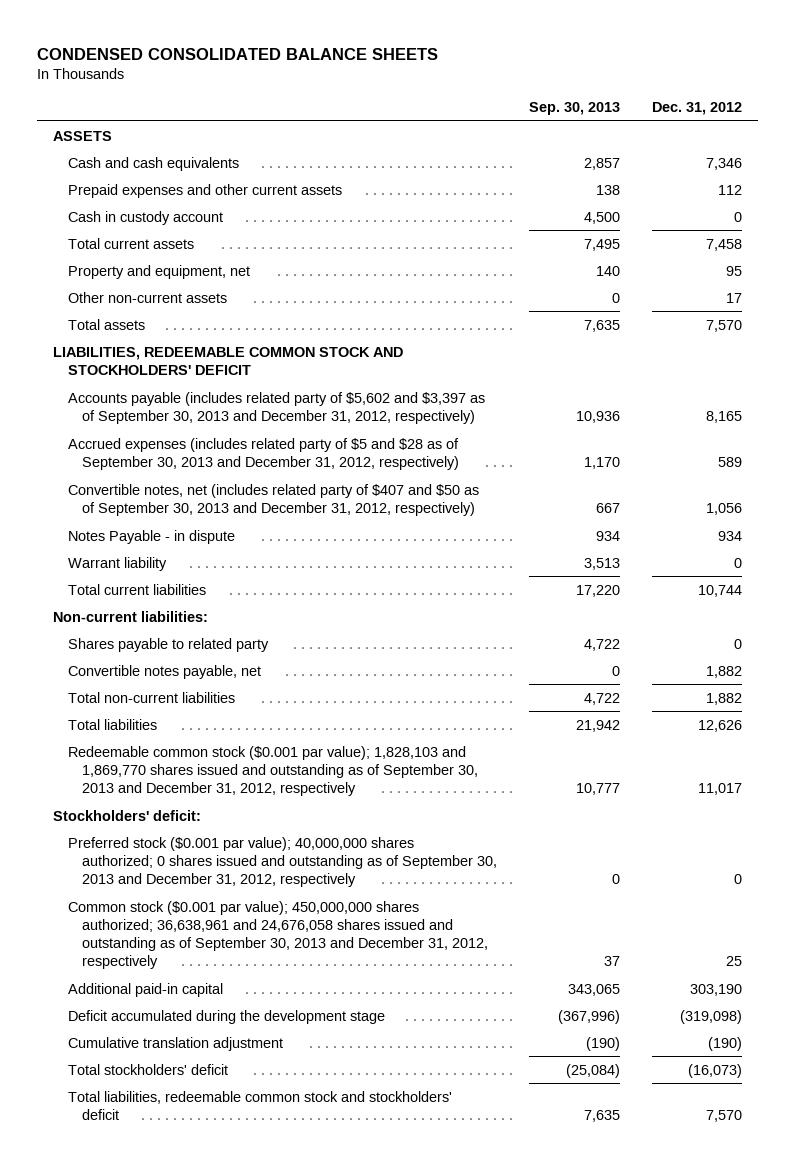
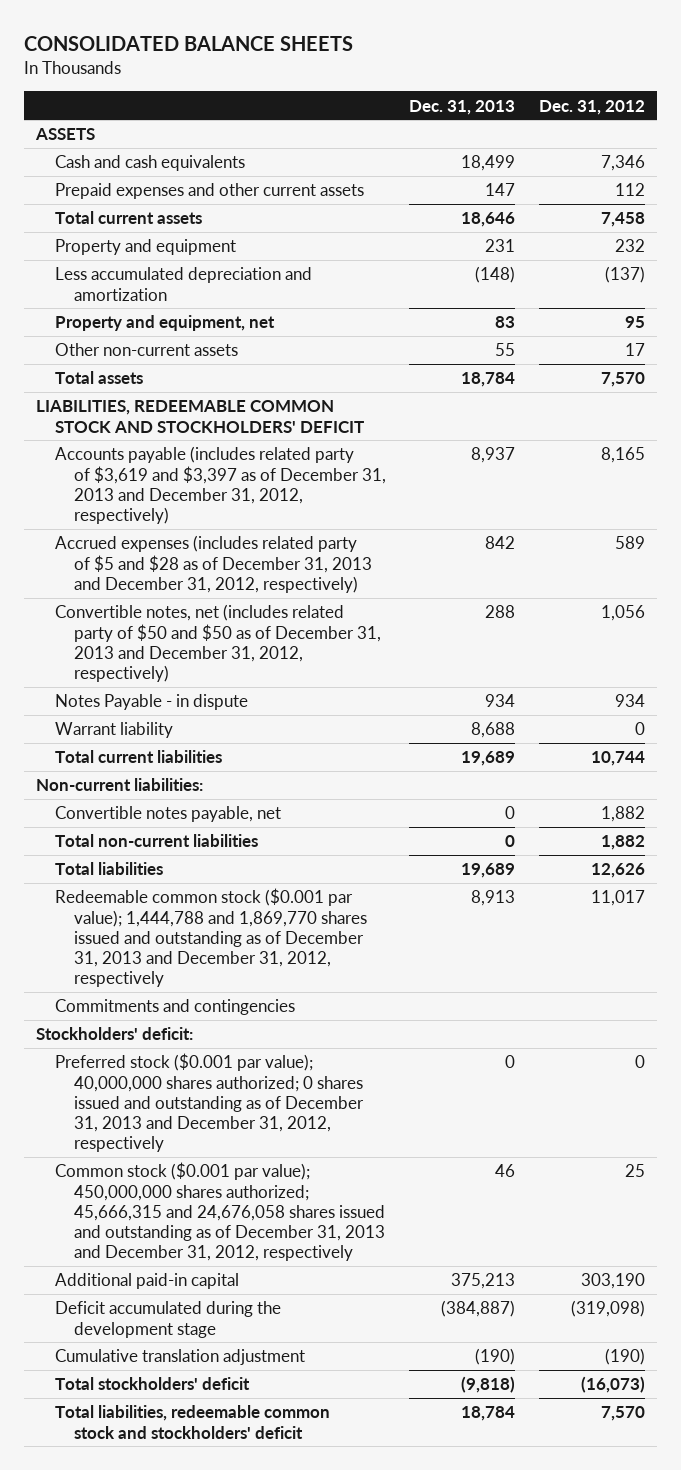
- CONDENSED CONSOLIDATED BALANCE SHEETS
+ CONSOLIDATED BALANCE SHEETS
- | Sep. 30, 2013 | Dec. 31, 2012
+ | Dec. 31, 2013 | Dec. 31, 2012
- Cash in custody account | 4,500 | 0
+ Property and equipment | 231 | 232
+ Less accumulated depreciation and amortization | (148) | (137)
- Accounts payable (includes related party of $5,602 and $3,397 as of September 30, 2013 and December 31, 2012, respectively) | 10,936 | 8,165
- Accrued expenses (includes related party of $5 and $28 as of September 30, 2013 and December 31, 2012, respectively) | 1,170 | 589
- Convertible notes, net (includes related party of $407 and $50 as of September 30, 2013 and December 31, 2012, respectively) | 667 | 1,056
+ Accounts payable (includes related party of $3,619 and $3,397 as of December 31, 2013 and December 31, 2012, respectively) | 8,937 | 8,165
+ Accrued expenses (includes related party of $5 and $28 as of December 31, 2013 and December 31, 2012, respectively) | 842 | 589
+ Convertible notes, net (includes related party of $50 and $50 as of December 31, 2013 and December 31, 2012, respectively) | 288 | 1,056
- Shares payable to related party | 4,722 | 0
- Redeemable common stock ($0.001 par value); 1,828,103 and 1,869,770 shares issued and outstanding as of September 30, 2013 and December 31, 2012, respectively | 10,777 | 11,017
+ Redeemable common stock ($0.001 par value); 1,444,788 and 1,869,770 shares issued and outstanding as of December 31, 2013 and December 31, 2012, respectively | 8,913 | 11,017
+ Commitments and contingencies
- Preferred stock ($0.001 par value); 40,000,000 shares authorized; 0 shares issued and outstanding as of September 30, 2013 and December 31, 2012, respectively | 0 | 0
- Common stock ($0.001 par value); 450,000,000 shares authorized; 36,638,961 and 24,676,058 shares issued and outstanding as of September 30, 2013 and December 31, 2012, respectively | 37 | 25
+ Preferred stock ($0.001 par value); 40,000,000 shares authorized; 0 shares issued and outstanding as of December 31, 2013 and December 31, 2012, respectively | 0 | 0
+ Common stock ($0.001 par value); 450,000,000 shares authorized; 45,666,315 and 24,676,058 shares issued and outstanding as of December 31, 2013 and December 31, 2012, respectively | 46 | 25

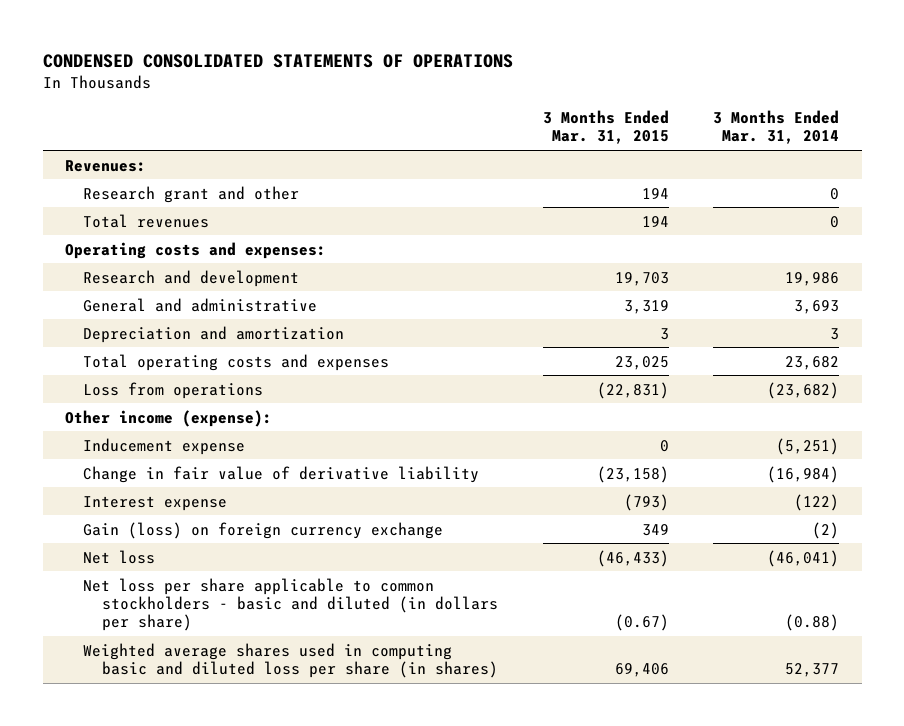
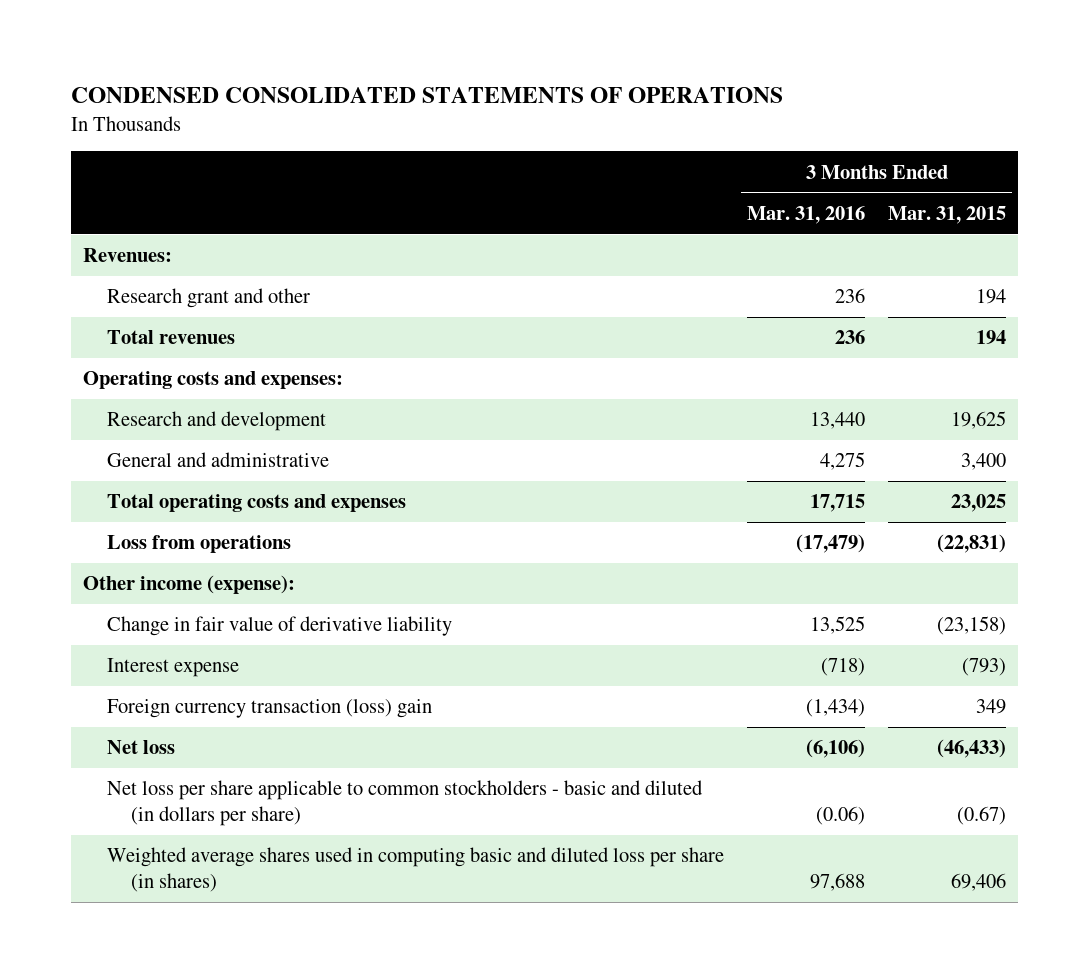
- | 3 Months Ended Mar. 31, 2015 | 3 Months Ended Mar. 31, 2014
+ | 3 Months Ended Mar. 31, 2016 | 3 Months Ended Mar. 31, 2015
- Research and development | 19,703 | 19,986
- General and administrative | 3,319 | 3,693
- Depreciation and amortization | 3 | 3
+ Research and development | 13,440 | 19,625
+ General and administrative | 4,275 | 3,400
- Inducement expense | 0 | (5,251)
- Gain (loss) on foreign currency exchange | 349 | (2)
+ Foreign currency transaction (loss) gain | (1,434) | 349

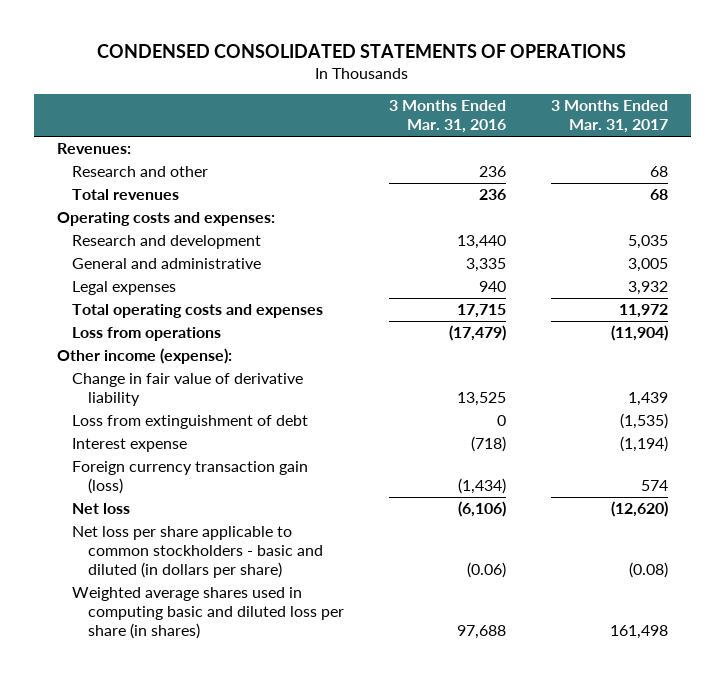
- | 3 Months Ended Mar. 31, 2016 | 3 Months Ended Mar. 31, 2015
+ | 3 Months Ended Mar. 31, 2016 | 3 Months Ended Mar. 31, 2017
- Research grant and other | 236 | 194
+ Research and other | 236 | 68
- General and administrative | 4,275 | 3,400
+ General and administrative | 3,335 | 3,005
+ Legal expenses | 940 | 3,932
+ Loss from extinguishment of debt | 0 | (1,535)
- Foreign currency transaction (loss) gain | (1,434) | 349
+ Foreign currency transaction gain (loss) | (1,434) | 574

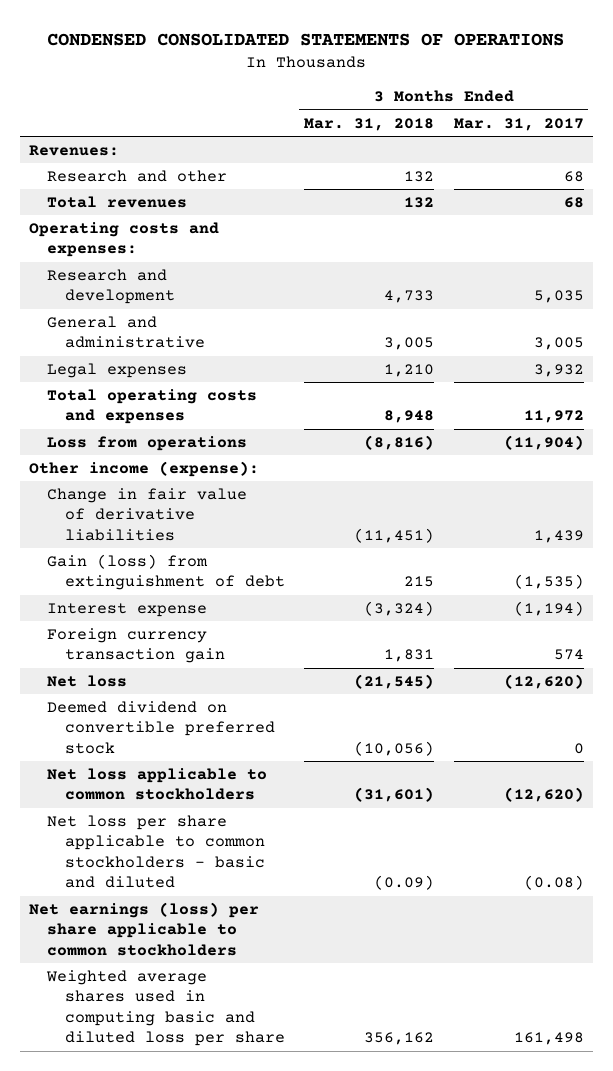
- | 3 Months Ended Mar. 31, 2016 | 3 Months Ended Mar. 31, 2017
+ | 3 Months Ended Mar. 31, 2018 | 3 Months Ended Mar. 31, 2017
- Change in fair value of derivative liability | 13,525 | 1,439
- Loss from extinguishment of debt | 0 | (1,535)
+ Change in fair value of derivative liabilities | (11,451) | 1,439
+ Gain (loss) from extinguishment of debt | 215 | (1,535)
- Foreign currency transaction gain (loss) | (1,434) | 574
+ Foreign currency transaction gain | 1,831 | 574
- Net loss per share applicable to common stockholders - basic and diluted (in dollars per share) | (0.06) | (0.08)
- Weighted average shares used in computing basic and diluted loss per share (in shares) | 97,688 | 161,498
+ Deemed dividend on convertible preferred stock | (10,056) | 0
+ Net loss applicable to common stockholders | (31,601) | (12,620)
+ Net loss per share applicable to common stockholders - basic and diluted | (0.09) | (0.08)
+ Net earnings (loss) per share applicable to common stockholders
+ Weighted average shares used in computing basic and diluted loss per share | 356,162 | 161,498

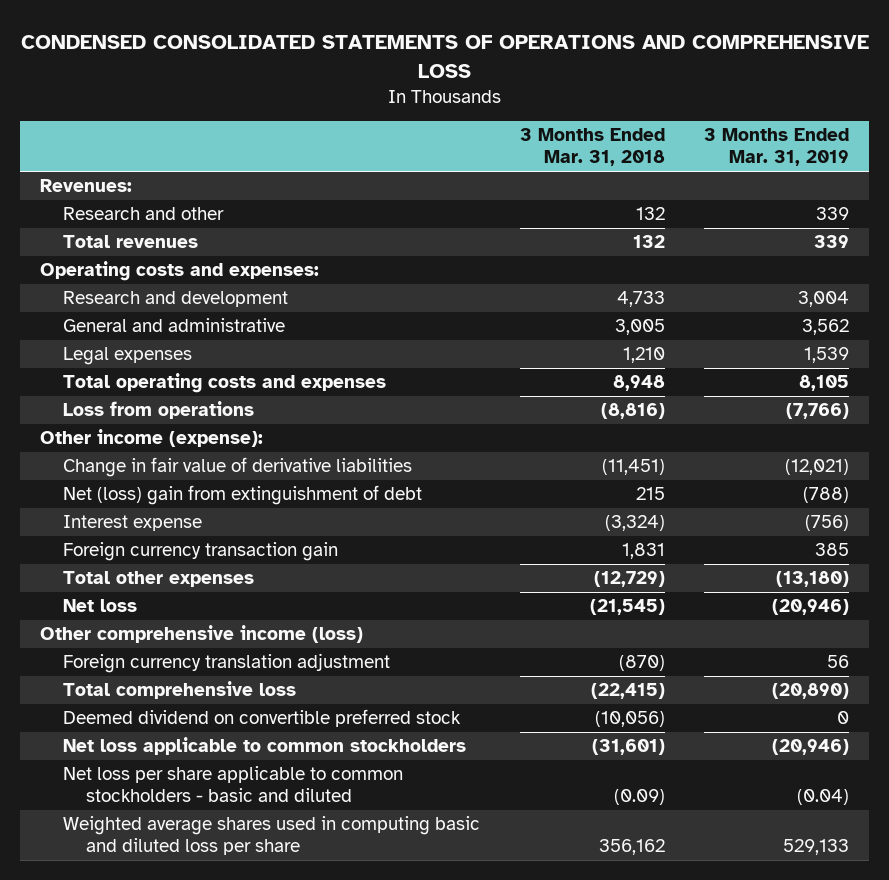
- CONDENSED CONSOLIDATED STATEMENTS OF OPERATIONS
+ CONDENSED CONSOLIDATED STATEMENTS OF OPERATIONS AND COMPREHENSIVE LOSS
- | 3 Months Ended Mar. 31, 2018 | 3 Months Ended Mar. 31, 2017
+ | 3 Months Ended Mar. 31, 2018 | 3 Months Ended Mar. 31, 2019
- Gain (loss) from extinguishment of debt | 215 | (1,535)
+ Net (loss) gain from extinguishment of debt | 215 | (788)
+ Total other expenses | (12,729) | (13,180)
+ Other comprehensive income (loss)
+ Foreign currency translation adjustment | (870) | 56
+ Total comprehensive loss | (22,415) | (20,890)
- Net earnings (loss) per share applicable to common stockholders

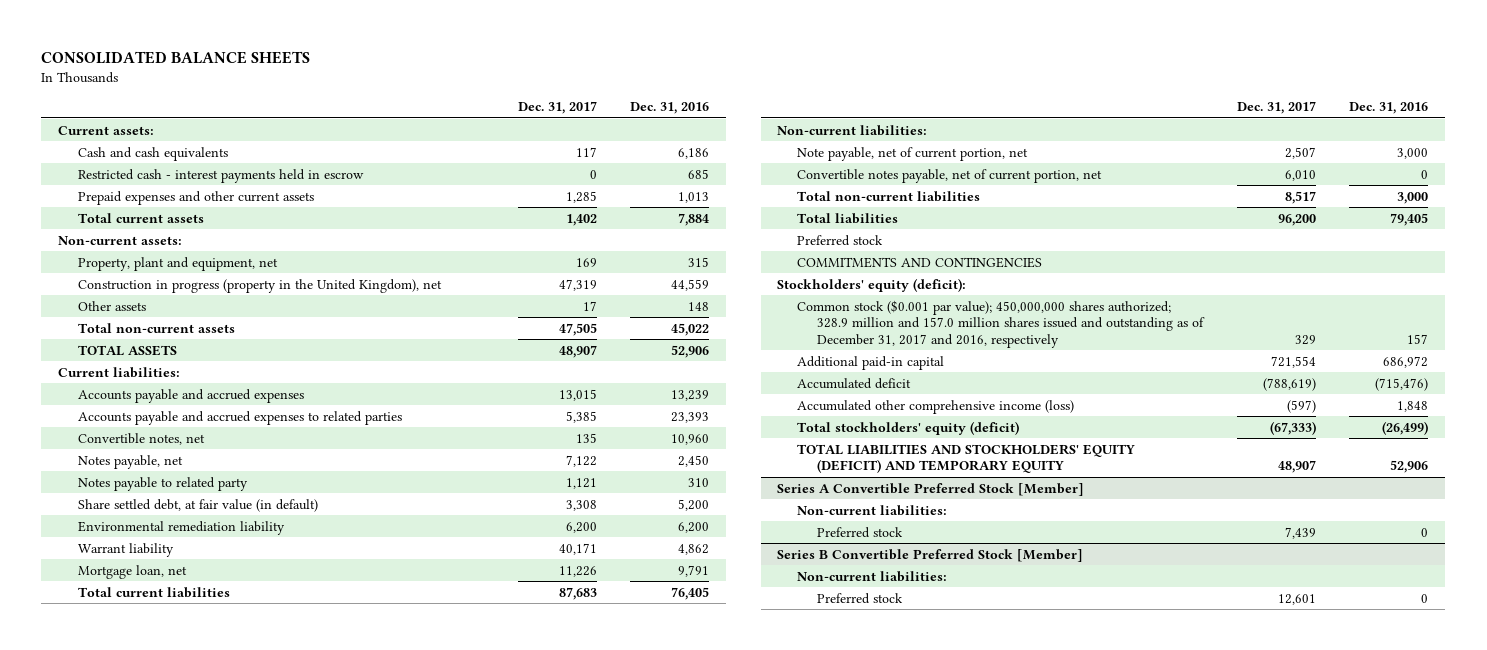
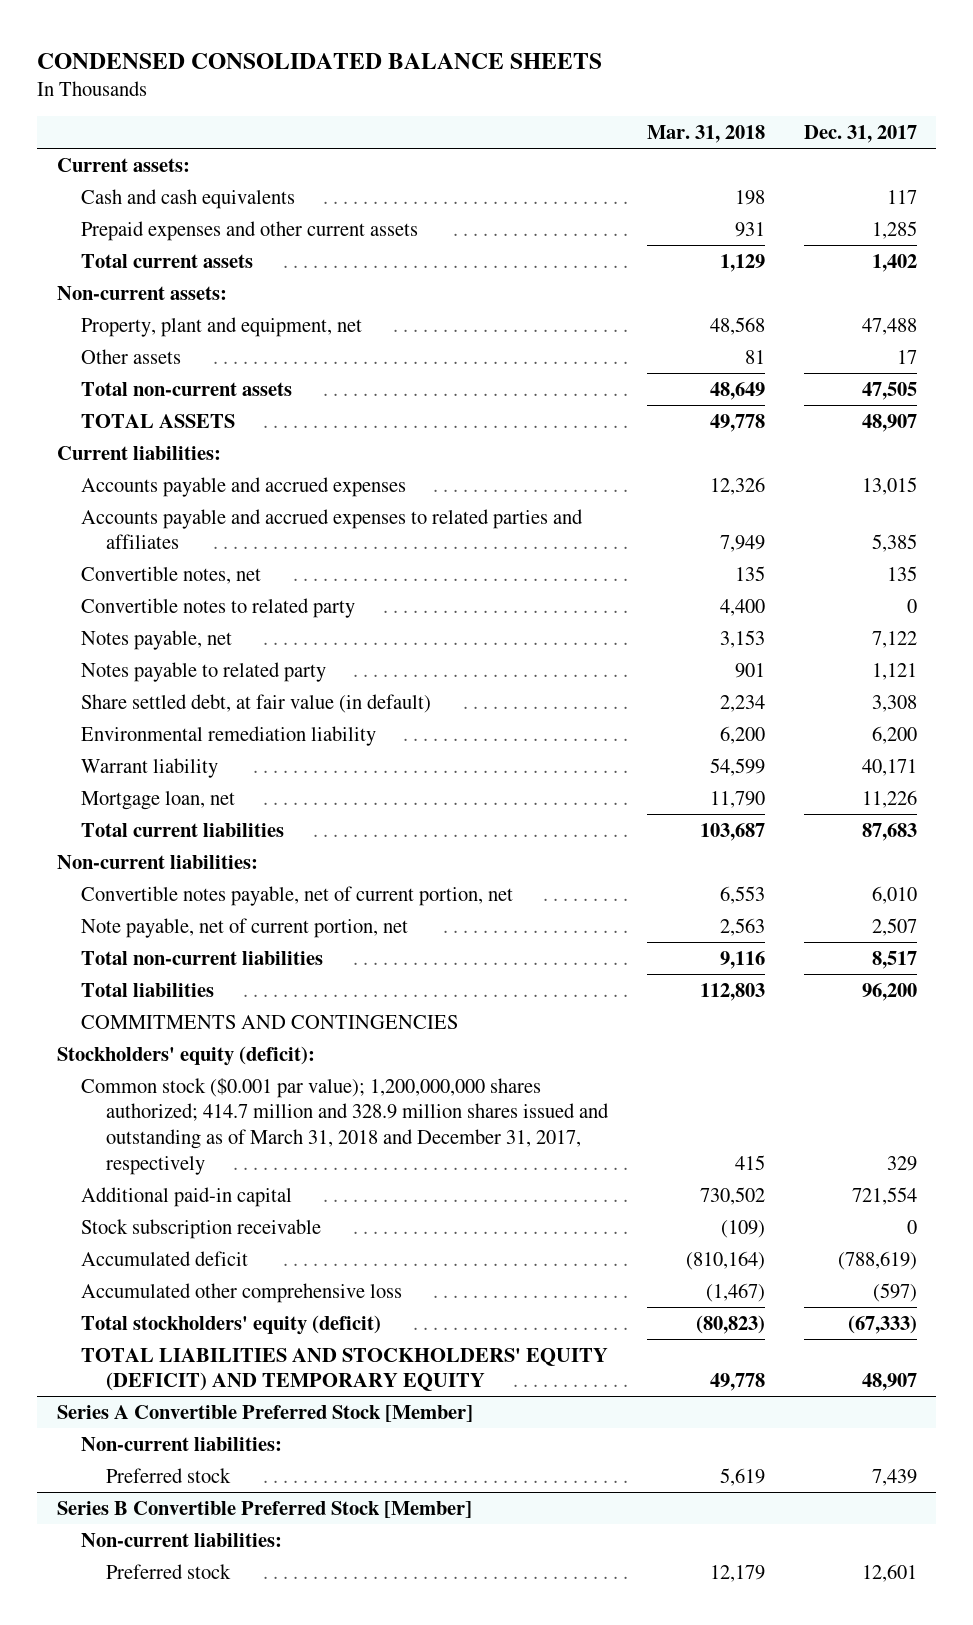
- CONSOLIDATED BALANCE SHEETS
+ CONDENSED CONSOLIDATED BALANCE SHEETS
- | Dec. 31, 2017 | Dec. 31, 2016
+ | Mar. 31, 2018 | Dec. 31, 2017
- Restricted cash - interest payments held in escrow | 0 | 685
- Property, plant and equipment, net | 169 | 315
- Construction in progress (property in the United Kingdom), net | 47,319 | 44,559
+ Property, plant and equipment, net | 48,568 | 47,488
- Accounts payable and accrued expenses to related parties | 5,385 | 23,393
+ Accounts payable and accrued expenses to related parties and affiliates | 7,949 | 5,385
+ Convertible notes to related party | 4,400 | 0
moved down: Note payable, net of current portion, net | 2,563 | 2,507
- Preferred stock
- Common stock ($0.001 par value); 450,000,000 shares authorized; 328.9 million and 157.0 million shares issued and outstanding as of December 31, 2017 and 2016, respectively | 329 | 157
+ Common stock ($0.001 par value); 1,200,000,000 shares authorized; 414.7 million and 328.9 million shares issued and outstanding as of March 31, 2018 and December 31, 2017, respectively | 415 | 329
+ Stock subscription receivable | (109) | 0
- Accumulated other comprehensive income (loss) | (597) | 1,848
+ Accumulated other comprehensive loss | (1,467) | (597)

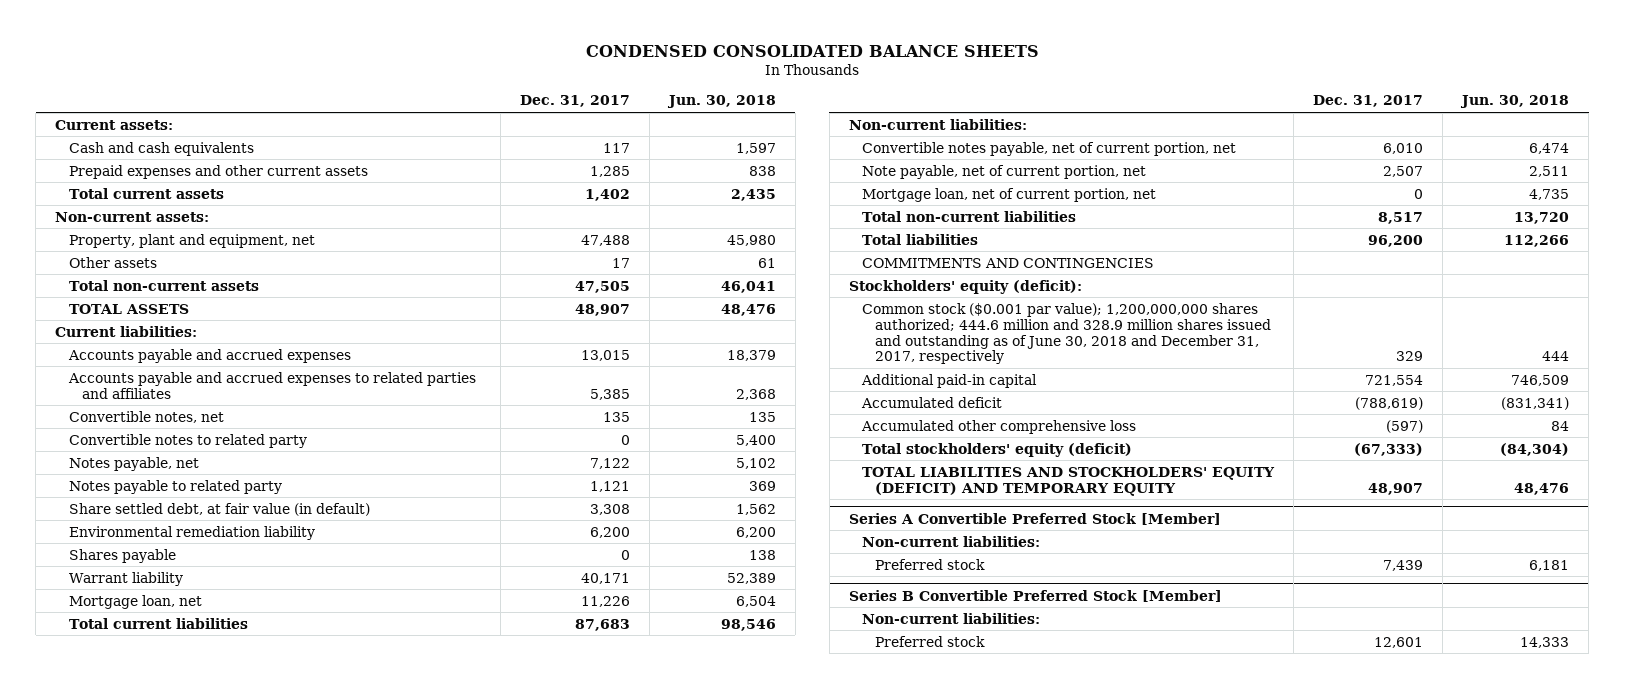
- | Mar. 31, 2018 | Dec. 31, 2017
+ | Dec. 31, 2017 | Jun. 30, 2018
+ Shares payable | 0 | 138
+ Mortgage loan, net of current portion, net | 0 | 4,735
- Common stock ($0.001 par value); 1,200,000,000 shares authorized; 414.7 million and 328.9 million shares issued and outstanding as of March 31, 2018 and December 31, 2017, respectively | 415 | 329
+ Common stock ($0.001 par value); 1,200,000,000 shares authorized; 444.6 million and 328.9 million shares issued and outstanding as of June 30, 2018 and December 31, 2017, respectively | 329 | 444
- Stock subscription receivable | (109) | 0

